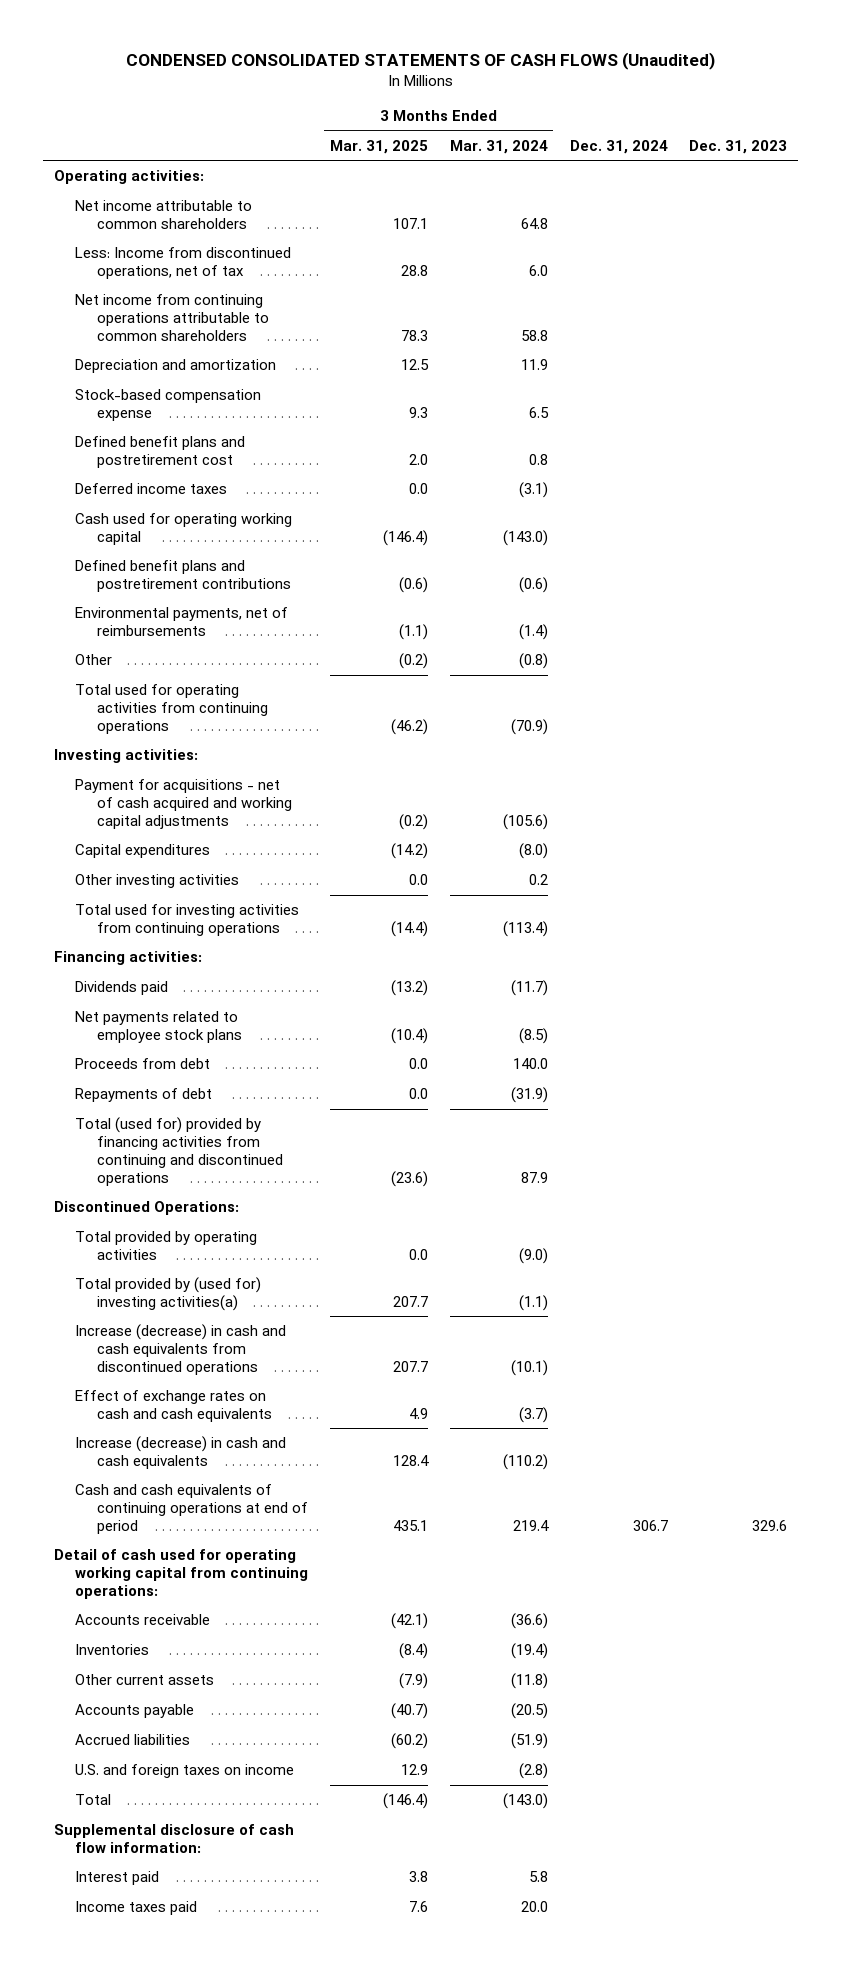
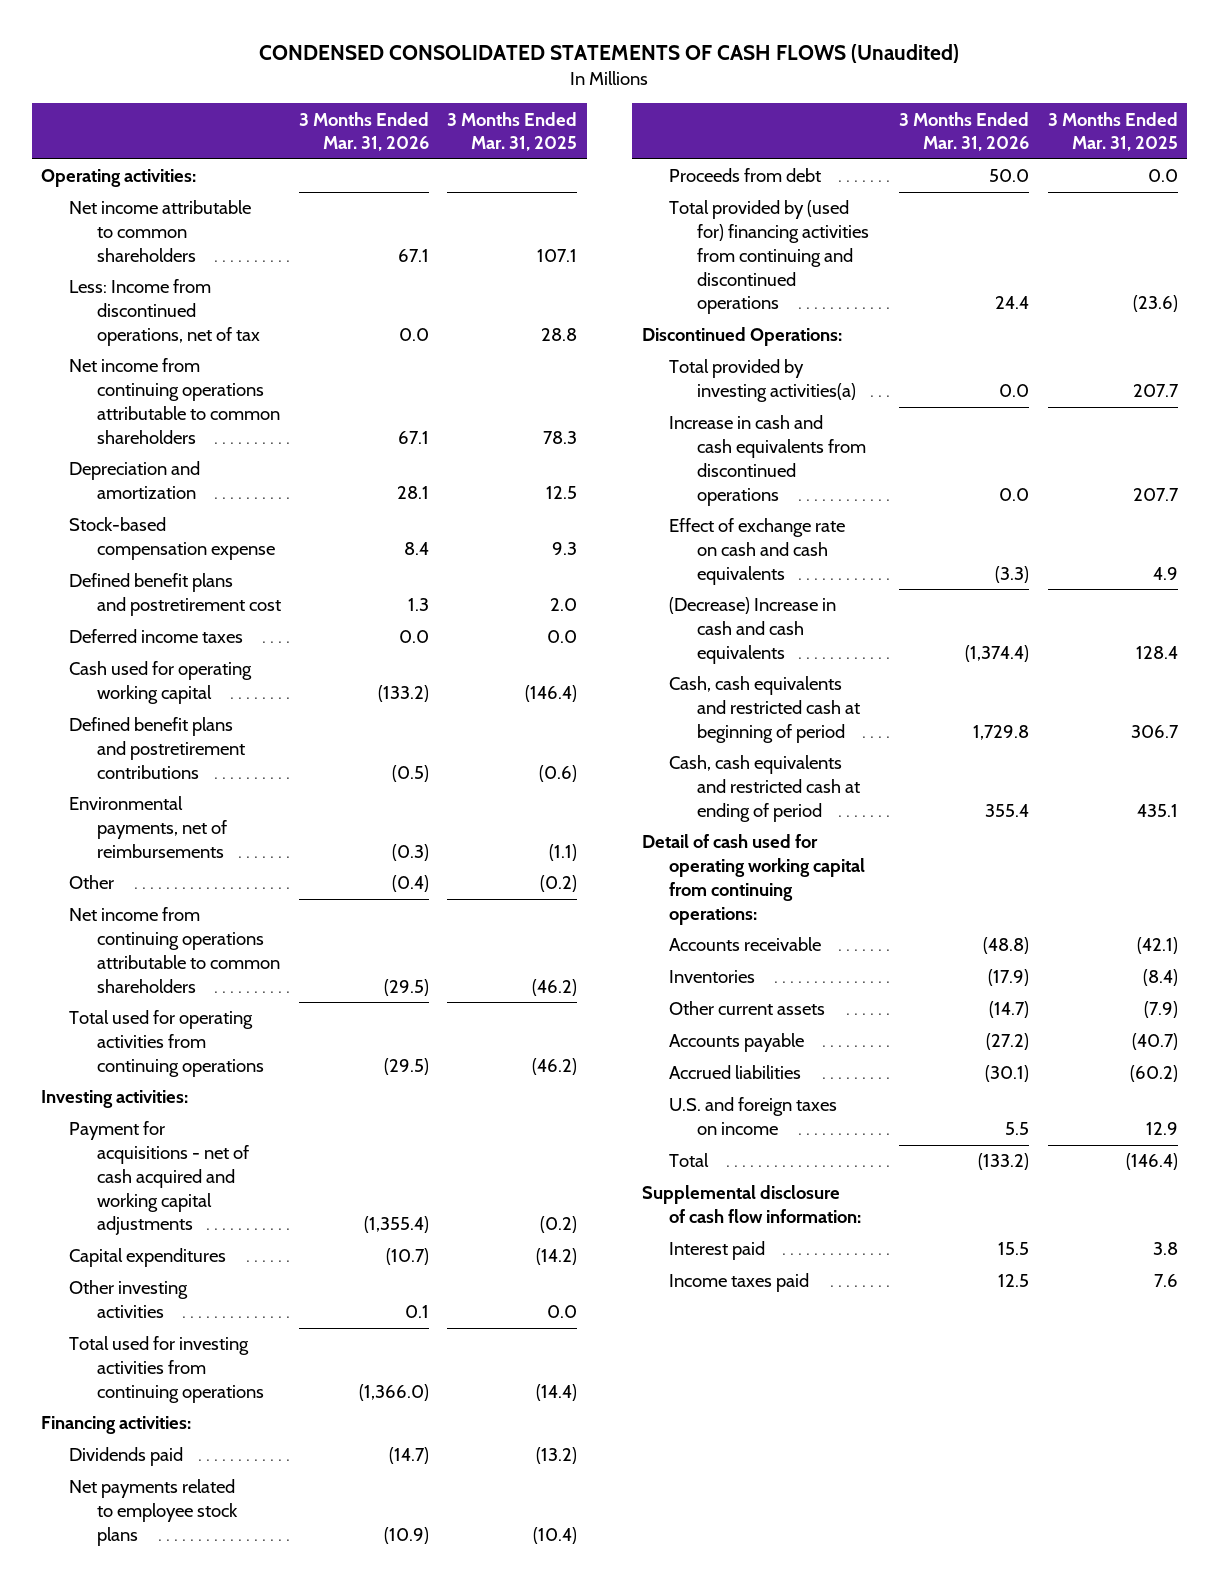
- | 3 Months Ended Mar. 31, 2025 | 3 Months Ended Mar. 31, 2024 | Dec. 31, 2024 | Dec. 31, 2023
+ | 3 Months Ended Mar. 31, 2026 | 3 Months Ended Mar. 31, 2025
+ Net income from continuing operations attributable to common shareholders | (29.5) | (46.2)
- Repayments of debt | 0.0 | (31.9) | |
- Total (used for) provided by financing activities from continuing and discontinued operations | (23.6) | 87.9 | |
+ Total provided by (used for) financing activities from continuing and discontinued operations | 24.4 | (23.6)
- Total provided by operating activities | 0.0 | (9.0) | |
- Total provided by (used for) investing activities(a) | 207.7 | (1.1) | |
- Increase (decrease) in cash and cash equivalents from discontinued operations | 207.7 | (10.1) | |
- Effect of exchange rates on cash and cash equivalents | 4.9 | (3.7) | |
- Increase (decrease) in cash and cash equivalents | 128.4 | (110.2) | |
- Cash and cash equivalents of continuing operations at end of period | 435.1 | 219.4 | 306.7 | 329.6
+ Total provided by investing activities(a) | 0.0 | 207.7
+ Increase in cash and cash equivalents from discontinued operations | 0.0 | 207.7
+ Effect of exchange rate on cash and cash equivalents | (3.3) | 4.9
+ (Decrease) Increase in cash and cash equivalents | (1,374.4) | 128.4
+ Cash, cash equivalents and restricted cash at beginning of period | 1,729.8 | 306.7
+ Cash, cash equivalents and restricted cash at ending of period | 355.4 | 435.1

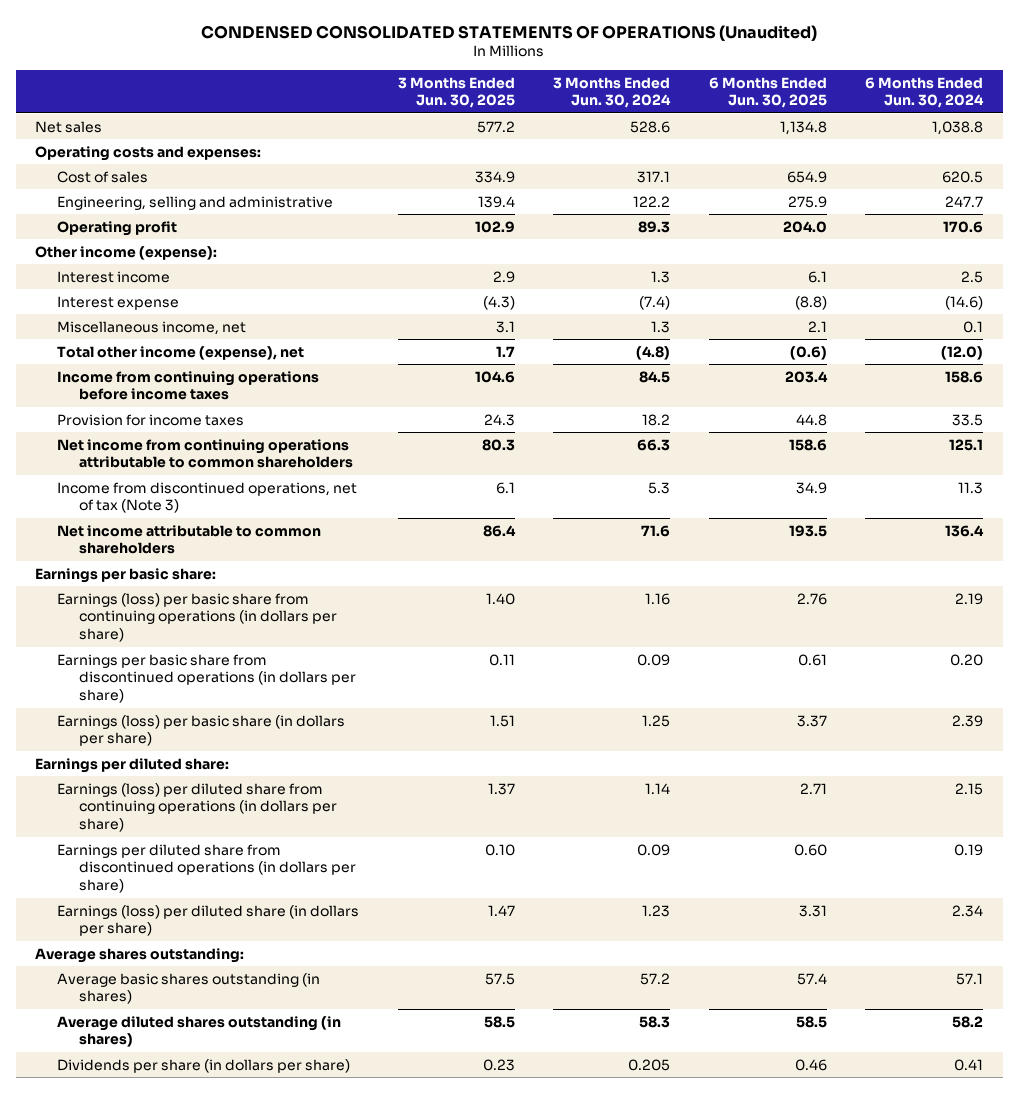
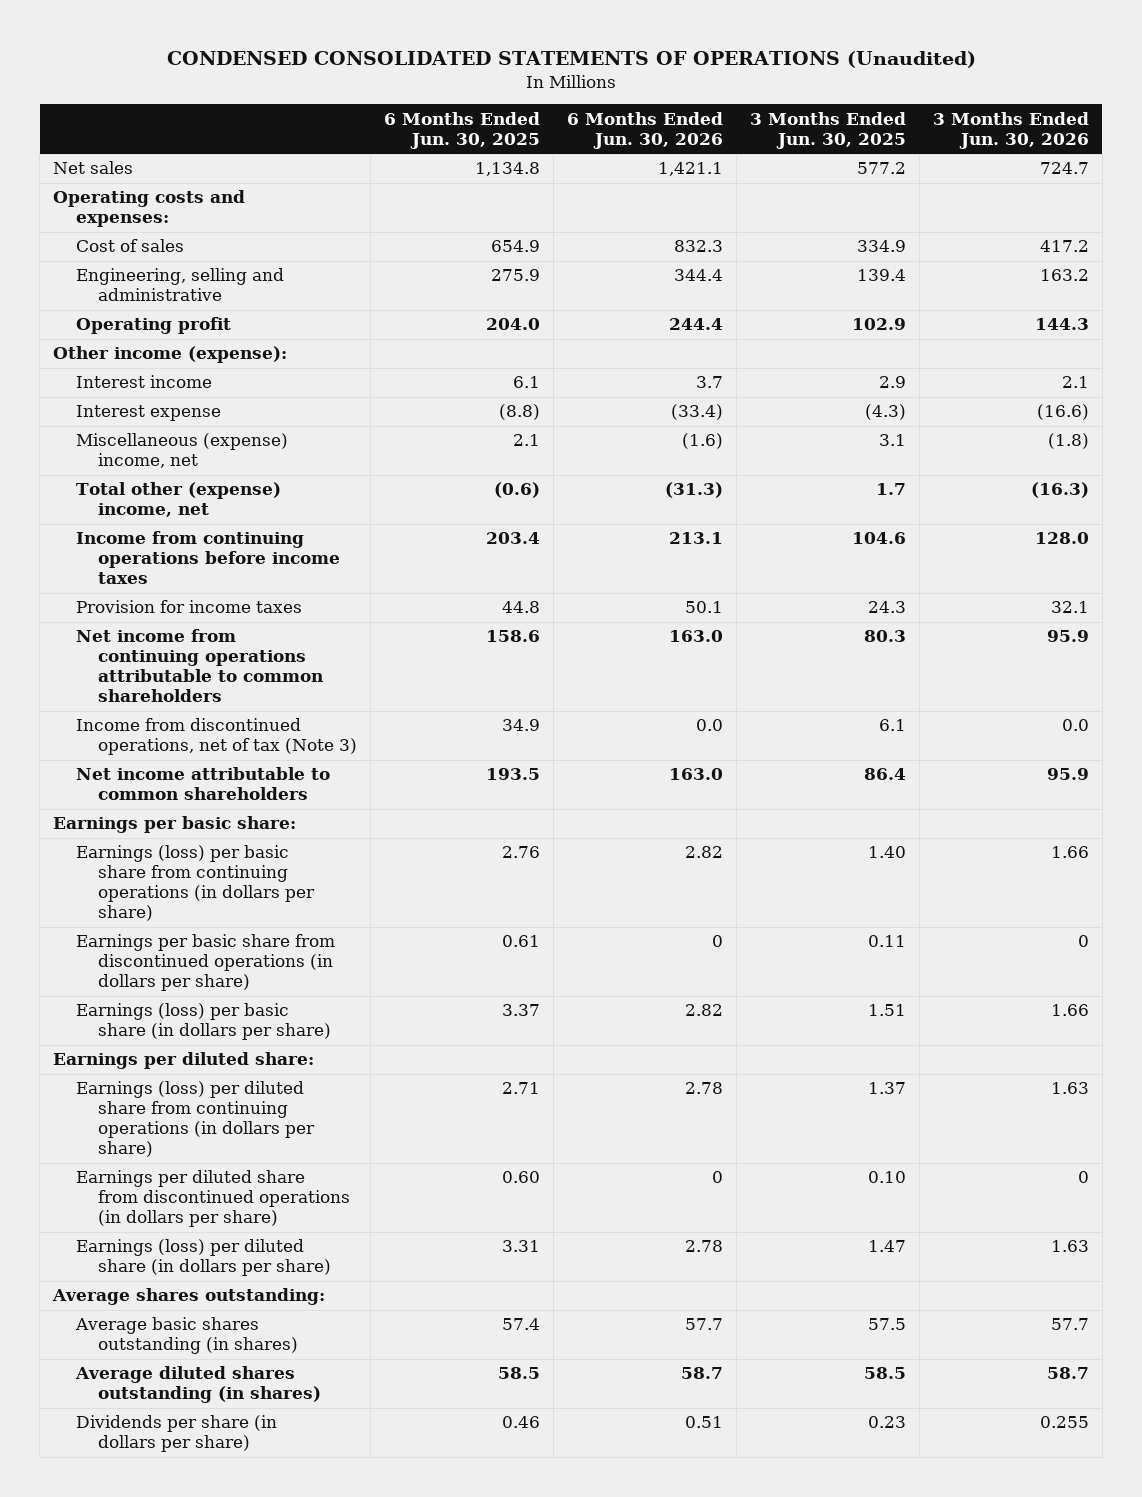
- | 3 Months Ended Jun. 30, 2025 | 3 Months Ended Jun. 30, 2024 | 6 Months Ended Jun. 30, 2025 | 6 Months Ended Jun. 30, 2024
+ | 6 Months Ended Jun. 30, 2025 | 6 Months Ended Jun. 30, 2026 | 3 Months Ended Jun. 30, 2025 | 3 Months Ended Jun. 30, 2026
- Miscellaneous income, net | 3.1 | 1.3 | 2.1 | 0.1
- Total other income (expense), net | 1.7 | (4.8) | (0.6) | (12.0)
+ Miscellaneous (expense) income, net | 2.1 | (1.6) | 3.1 | (1.8)
+ Total other (expense) income, net | (0.6) | (31.3) | 1.7 | (16.3)

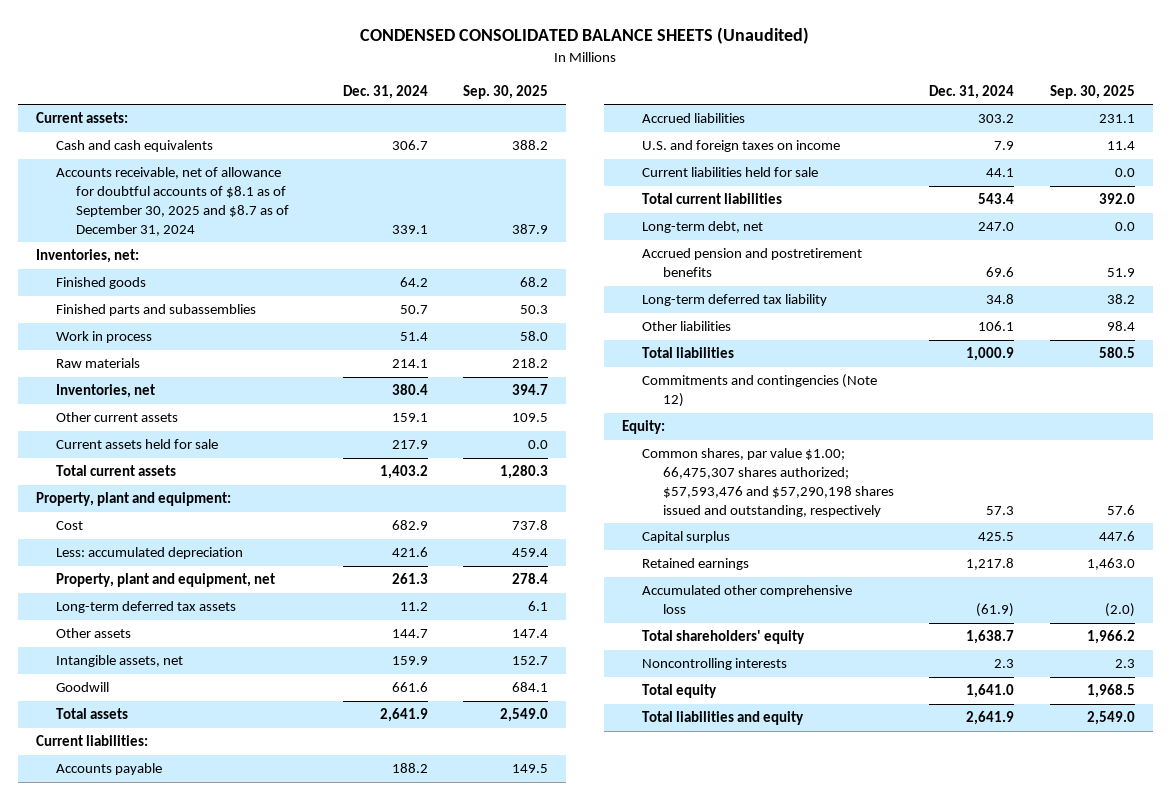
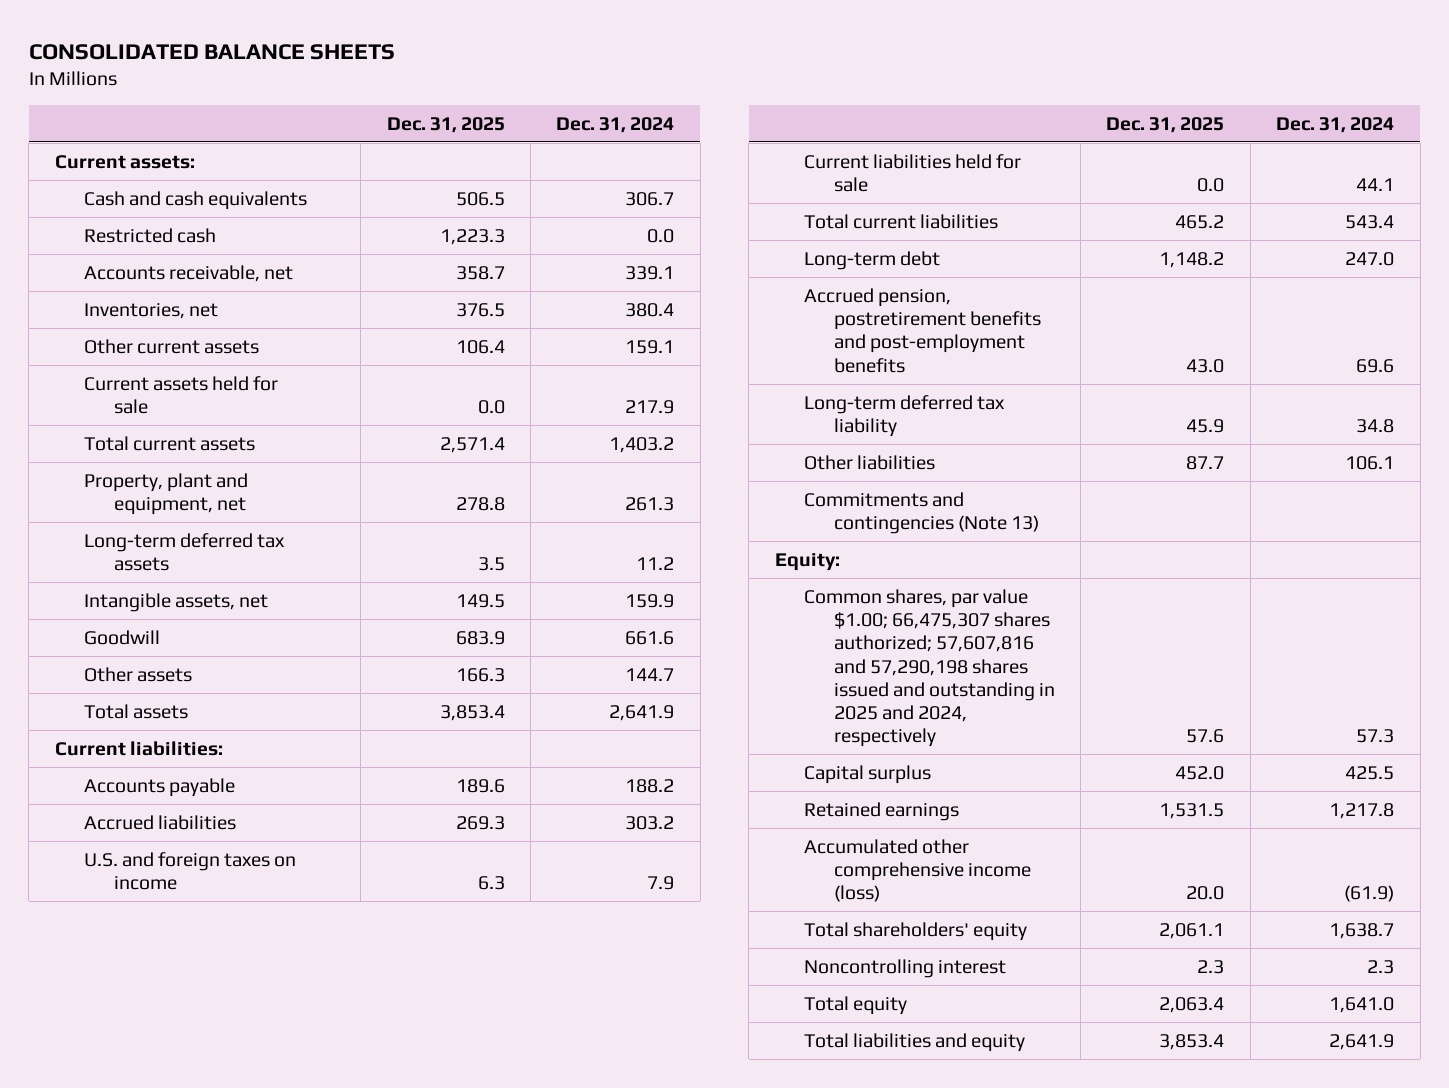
- CONDENSED CONSOLIDATED BALANCE SHEETS (Unaudited)
+ CONSOLIDATED BALANCE SHEETS
- | Dec. 31, 2024 | Sep. 30, 2025
+ | Dec. 31, 2025 | Dec. 31, 2024
- Accounts receivable, net of allowance for doubtful accounts of $8.1 as of September 30, 2025 and $8.7 as of December 31, 2024 | 339.1 | 387.9
- Inventories, net:
- Finished goods | 64.2 | 68.2
- Finished parts and subassemblies | 50.7 | 50.3
- Work in process | 51.4 | 58.0
- Raw materials | 214.1 | 218.2
+ Restricted cash | 1,223.3 | 0.0
+ Accounts receivable, net | 358.7 | 339.1
- Property, plant and equipment:
- Cost | 682.9 | 737.8
- Less: accumulated depreciation | 421.6 | 459.4
moved down: Other assets | 166.3 | 144.7
- Long-term debt, net | 247.0 | 0.0
- Accrued pension and postretirement benefits | 69.6 | 51.9
+ Long-term debt | 1,148.2 | 247.0
+ Accrued pension, postretirement benefits and post-employment benefits | 43.0 | 69.6
- Total liabilities | 1,000.9 | 580.5
- Commitments and contingencies (Note 12)
+ Commitments and contingencies (Note 13)
- Common shares, par value $1.00; 66,475,307 shares authorized; $57,593,476 and $57,290,198 shares issued and outstanding, respectively | 57.3 | 57.6
+ Common shares, par value $1.00; 66,475,307 shares authorized; 57,607,816 and 57,290,198 shares issued and outstanding in 2025 and 2024, respectively | 57.6 | 57.3
- Accumulated other comprehensive loss | (61.9) | (2.0)
+ Accumulated other comprehensive income (loss) | 20.0 | (61.9)
- Noncontrolling interests | 2.3 | 2.3
+ Noncontrolling interest | 2.3 | 2.3

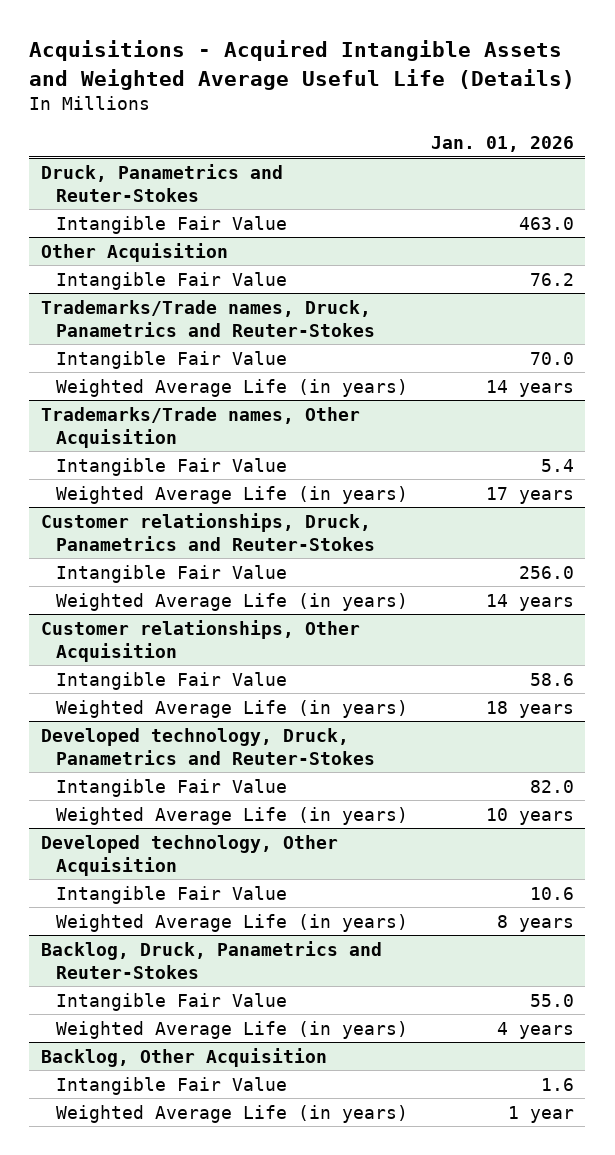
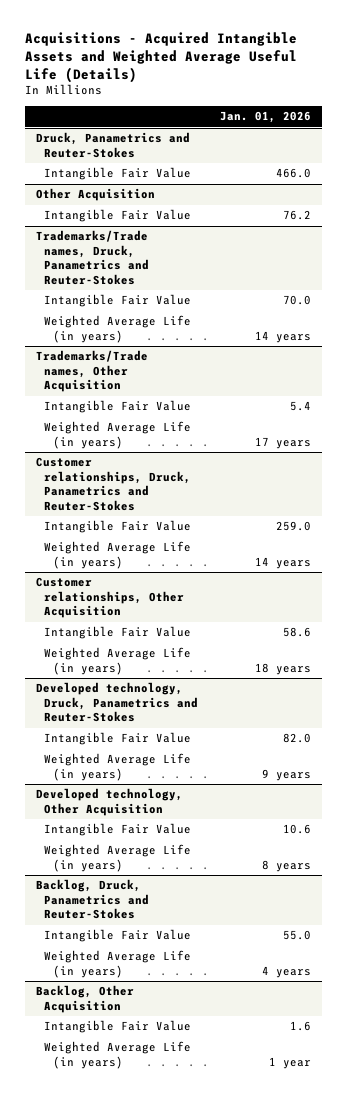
@ Druck, Panametrics and Reuter-Stokes
- Intangible Fair Value | 463.0
+ Intangible Fair Value | 466.0
@ Customer relationships, Druck, Panametrics and Reuter-Stokes
- Intangible Fair Value | 256.0
+ Intangible Fair Value | 259.0
@ Developed technology, Druck, Panametrics and Reuter-Stokes
- Weighted Average Life (in years) | 10 years
+ Weighted Average Life (in years) | 9 years

